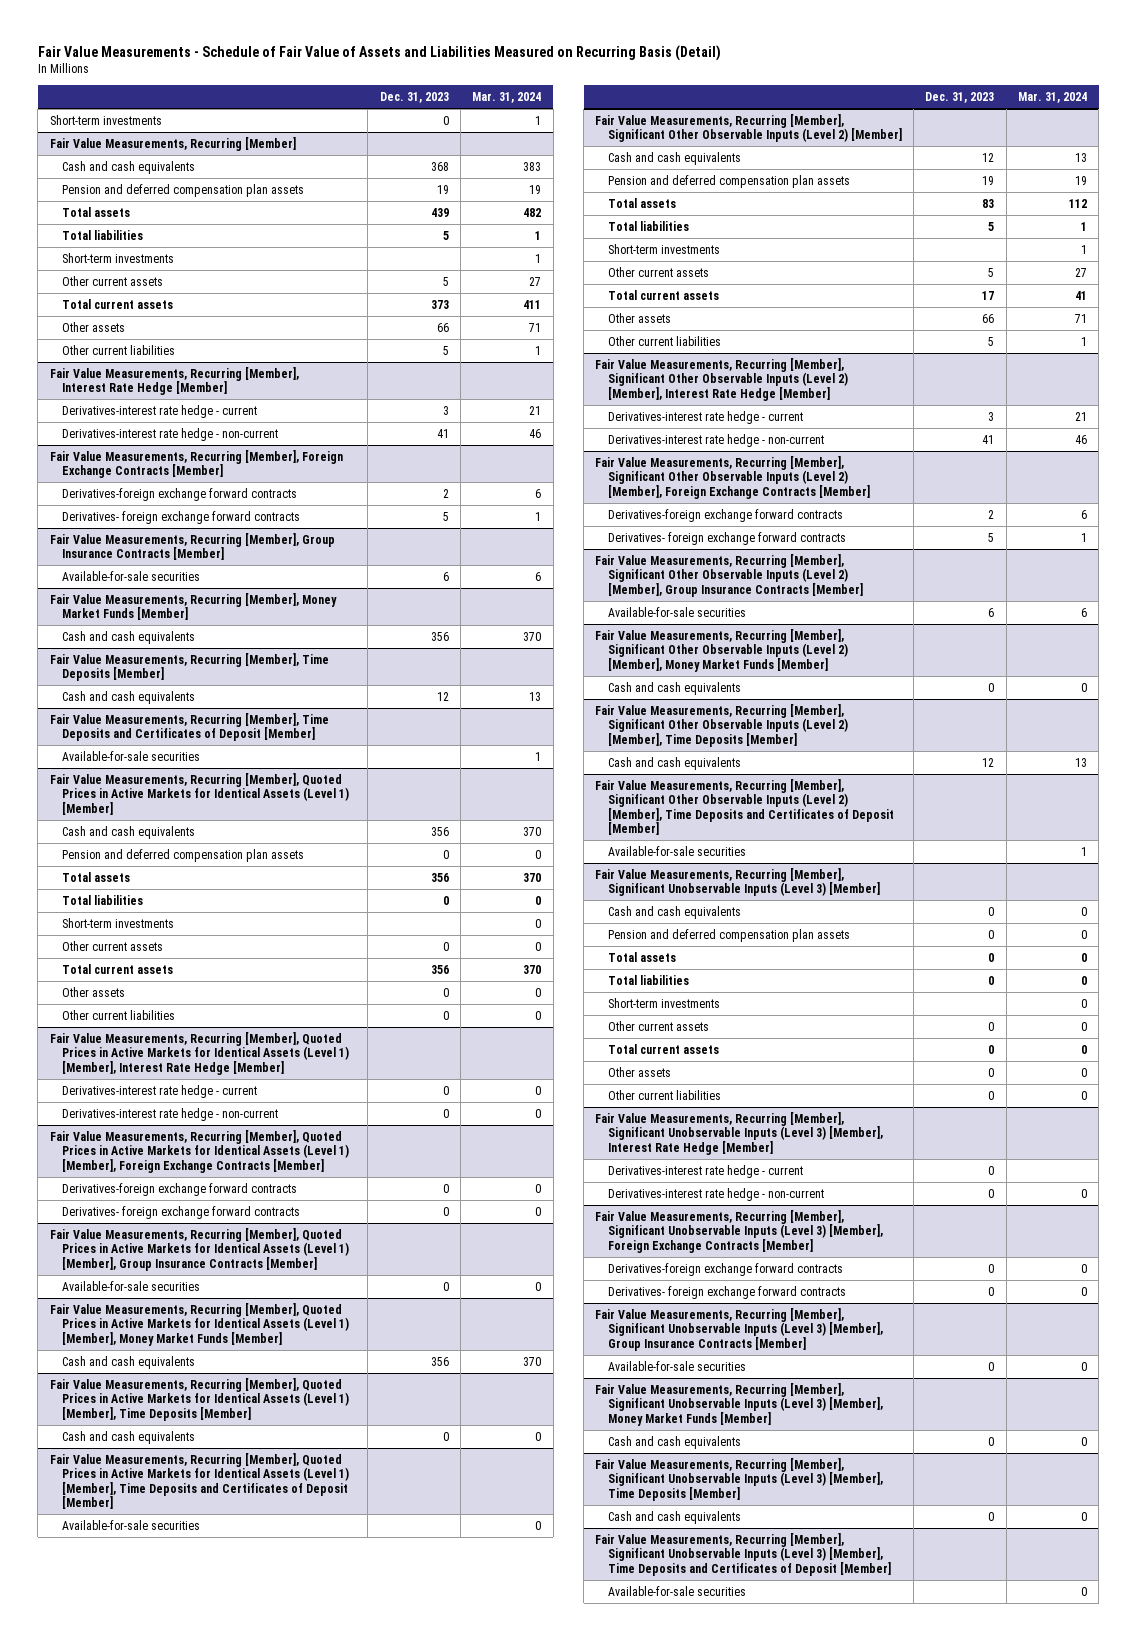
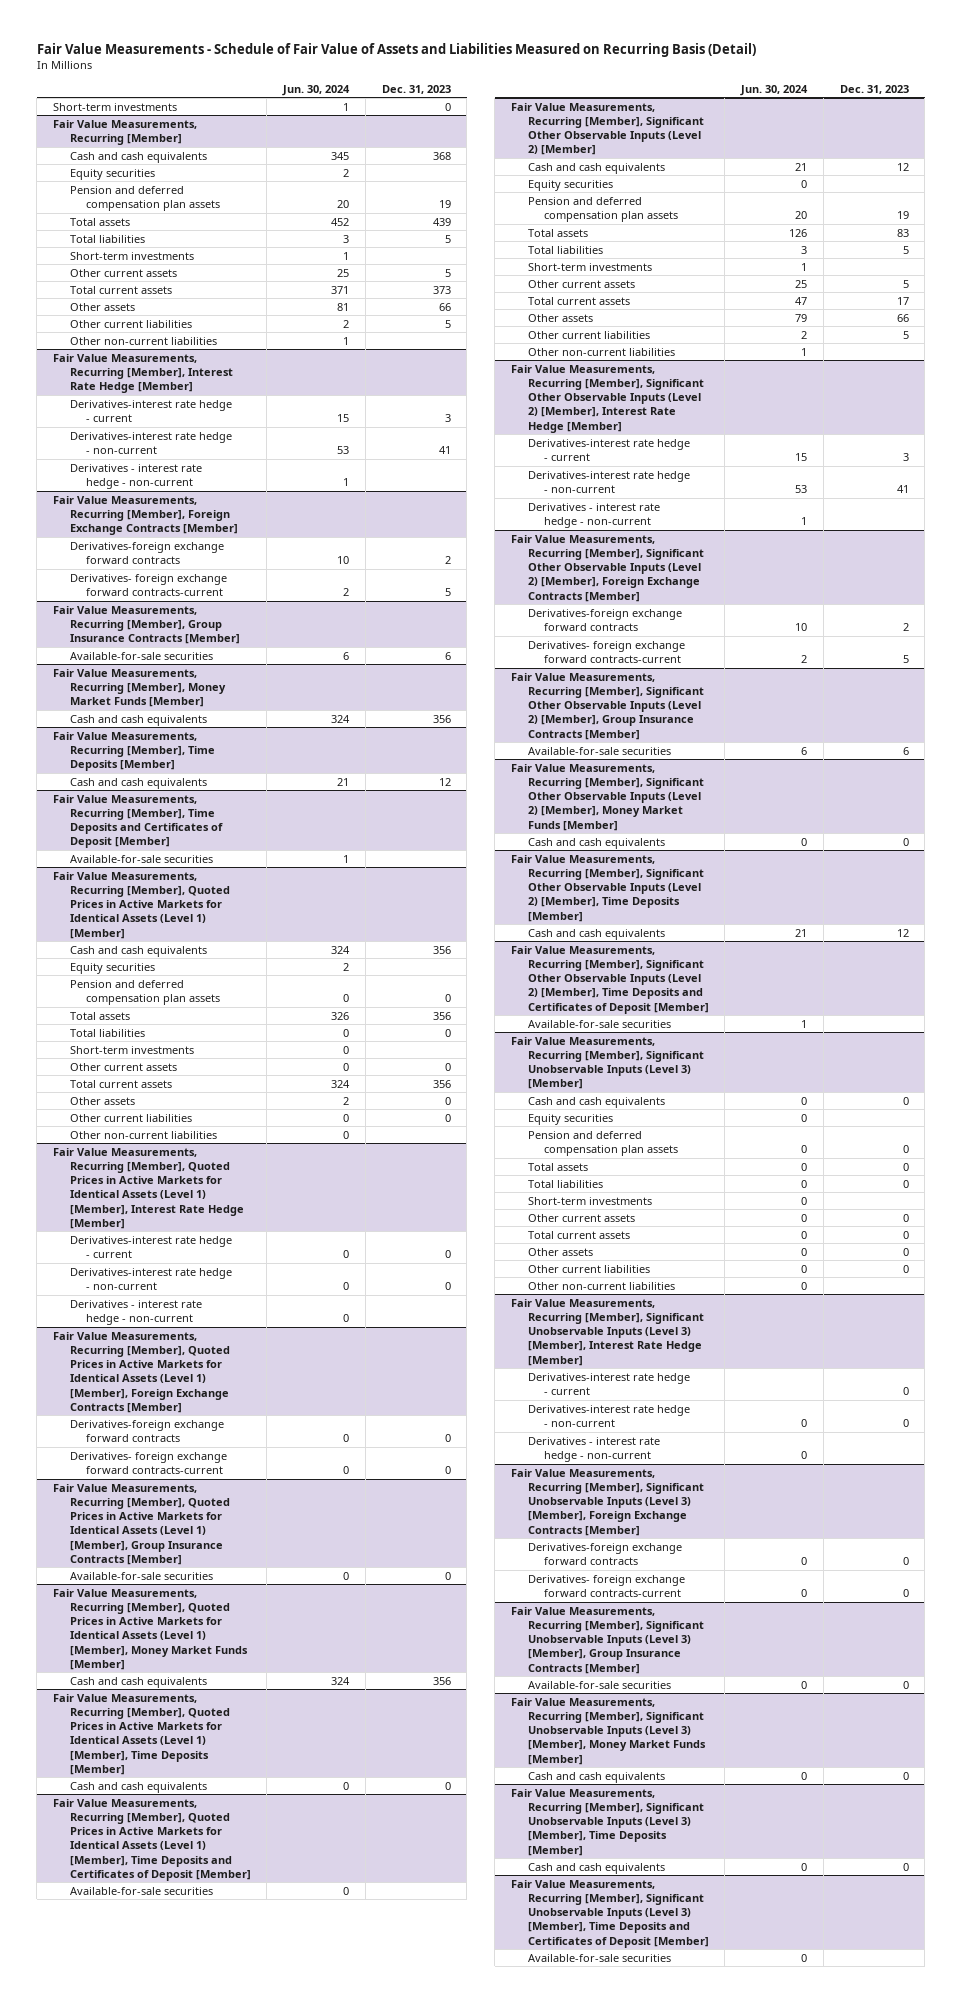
- | Dec. 31, 2023 | Mar. 31, 2024
+ | Jun. 30, 2024 | Dec. 31, 2023
@ Fair Value Measurements, Recurring [Member]
+ Equity securities | 2 |
+ Other non-current liabilities | 1 |
@ Fair Value Measurements, Recurring [Member], Interest Rate Hedge [Member]
+ Derivatives - interest rate hedge - non-current | 1 |
@ Fair Value Measurements, Recurring [Member], Foreign Exchange Contracts [Member]
- Derivatives- foreign exchange forward contracts | 5 | 1
+ Derivatives- foreign exchange forward contracts-current | 2 | 5
@ Fair Value Measurements, Recurring [Member], Quoted Prices in Active Markets for Identical Assets (Level 1) [Member]
+ Equity securities | 2 |
+ Other non-current liabilities | 0 |
@ Fair Value Measurements, Recurring [Member], Quoted Prices in Active Markets for Identical Assets (Level 1) [Member], Interest Rate Hedge [Member]
+ Derivatives - interest rate hedge - non-current | 0 |
@ Fair Value Measurements, Recurring [Member], Quoted Prices in Active Markets for Identical Assets (Level 1) [Member], Foreign Exchange Contracts [Member]
- Derivatives- foreign exchange forward contracts | 0 | 0
+ Derivatives- foreign exchange forward contracts-current | 0 | 0
@ Fair Value Measurements, Recurring [Member], Significant Other Observable Inputs (Level 2) [Member]
+ Equity securities | 0 |
+ Other non-current liabilities | 1 |
@ Fair Value Measurements, Recurring [Member], Significant Other Observable Inputs (Level 2) [Member], Interest Rate Hedge [Member]
+ Derivatives - interest rate hedge - non-current | 1 |
@ Fair Value Measurements, Recurring [Member], Significant Other Observable Inputs (Level 2) [Member], Foreign Exchange Contracts [Member]
- Derivatives- foreign exchange forward contracts | 5 | 1
+ Derivatives- foreign exchange forward contracts-current | 2 | 5
@ Fair Value Measurements, Recurring [Member], Significant Unobservable Inputs (Level 3) [Member]
+ Equity securities | 0 |
+ Other non-current liabilities | 0 |
@ Fair Value Measurements, Recurring [Member], Significant Unobservable Inputs (Level 3) [Member], Interest Rate Hedge [Member]
+ Derivatives - interest rate hedge - non-current | 0 |
@ Fair Value Measurements, Recurring [Member], Significant Unobservable Inputs (Level 3) [Member], Foreign Exchange Contracts [Member]
- Derivatives- foreign exchange forward contracts | 0 | 0
+ Derivatives- foreign exchange forward contracts-current | 0 | 0

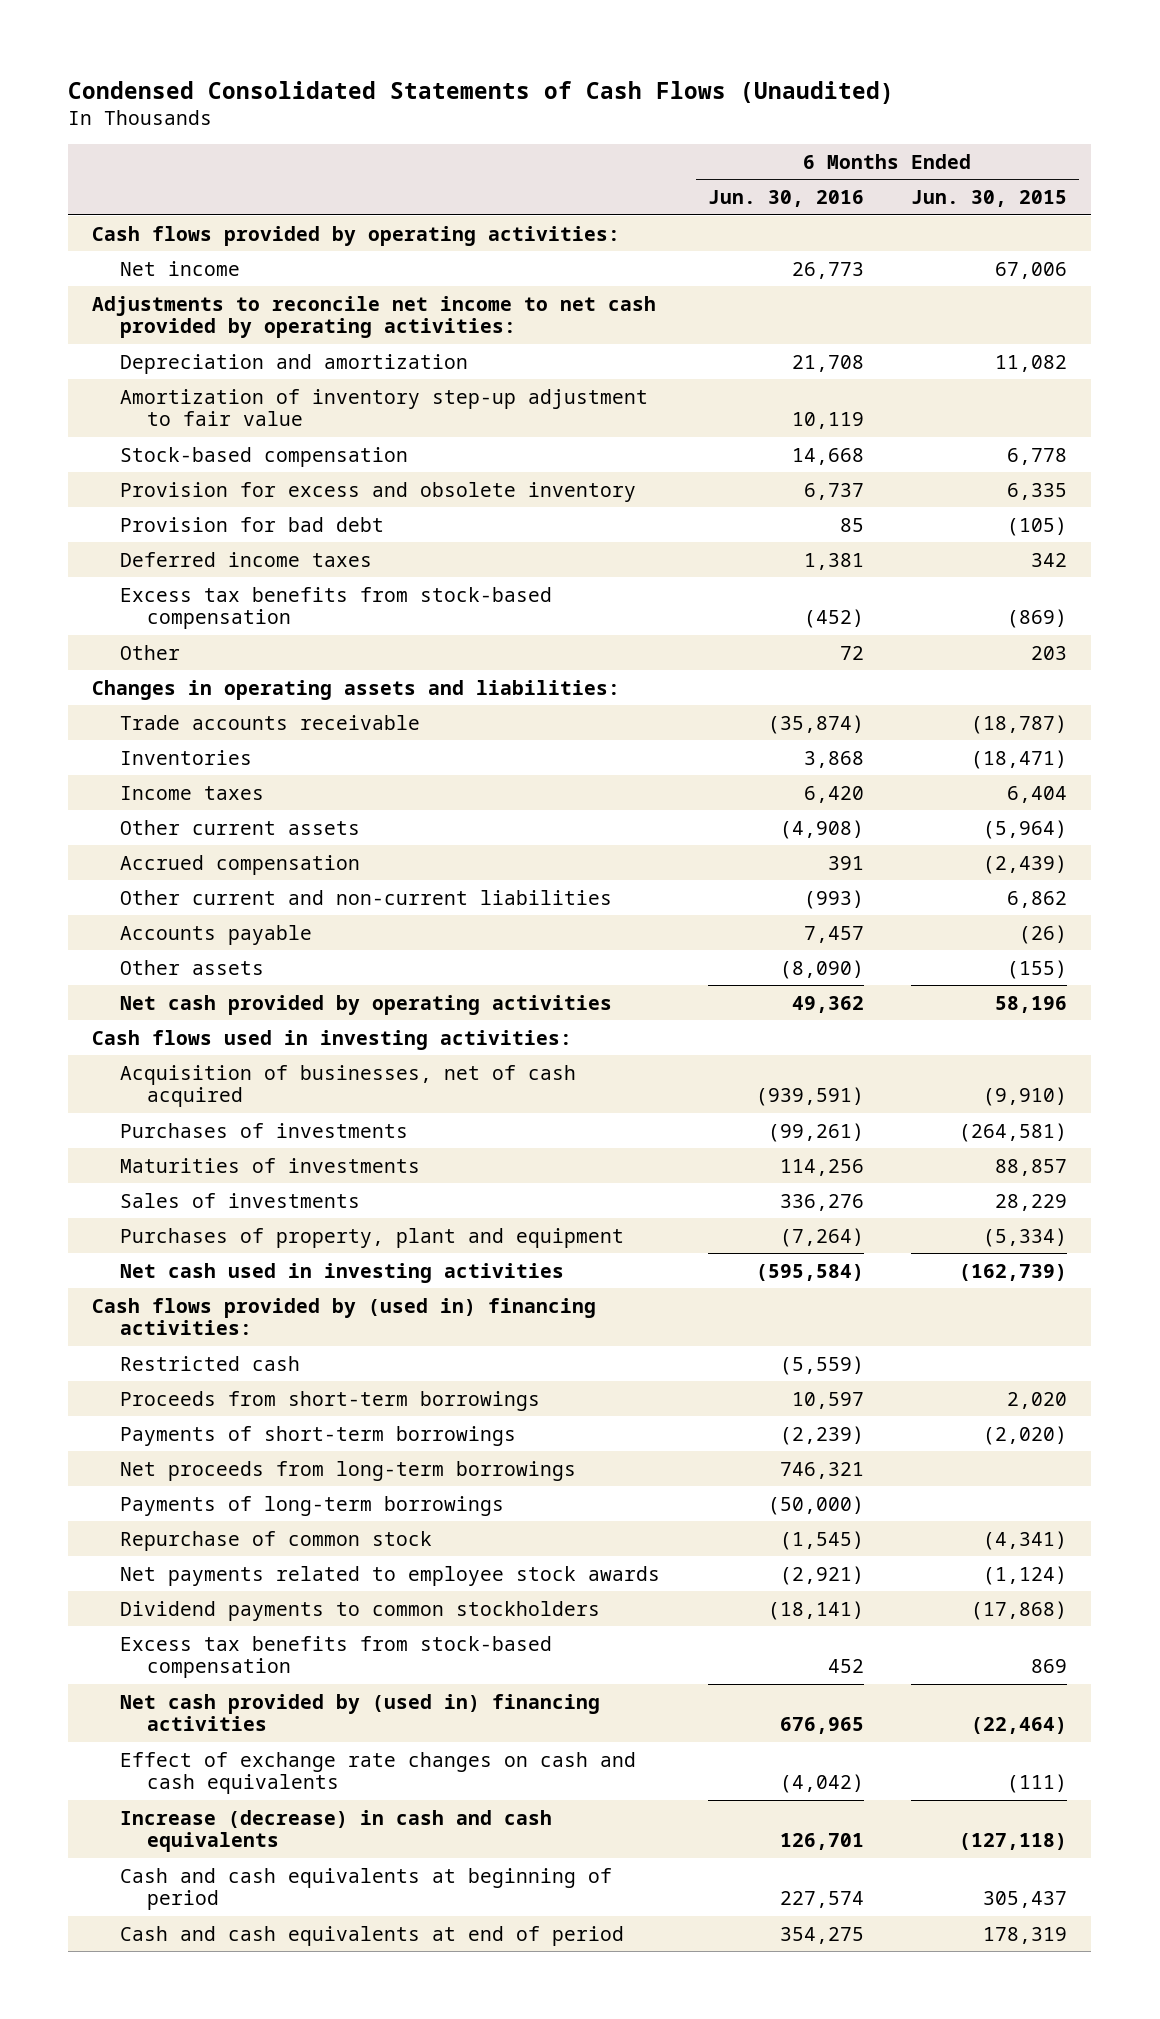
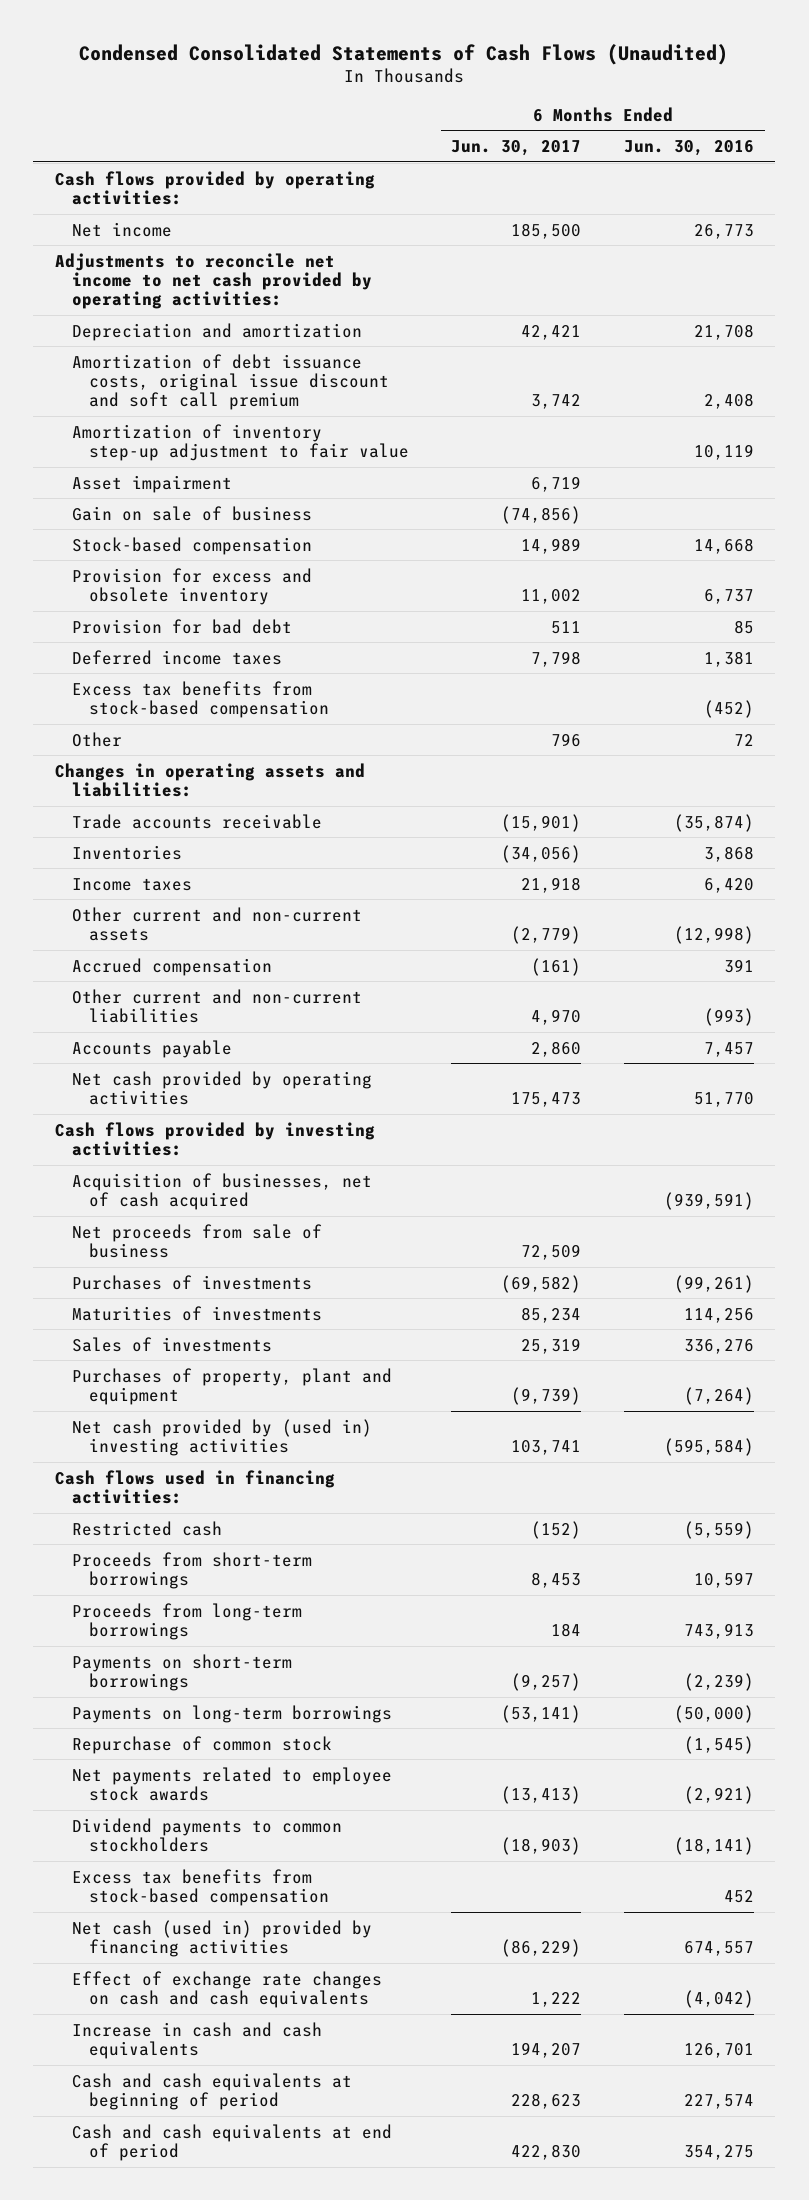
- | 6 Months Ended Jun. 30, 2016 | 6 Months Ended Jun. 30, 2015
+ | 6 Months Ended Jun. 30, 2017 | 6 Months Ended Jun. 30, 2016
+ Amortization of debt issuance costs, original issue discount and soft call premium | 3,742 | 2,408
+ Asset impairment | 6,719 |
+ Gain on sale of business | (74,856) |
- Other current assets | (4,908) | (5,964)
+ Other current and non-current assets | (2,779) | (12,998)
- Other assets | (8,090) | (155)
- Net cash provided by operating activities | 49,362 | 58,196
- Cash flows used in investing activities:
+ Net cash provided by operating activities | 175,473 | 51,770
+ Cash flows provided by investing activities:
+ Net proceeds from sale of business | 72,509 |
- Net cash used in investing activities | (595,584) | (162,739)
- Cash flows provided by (used in) financing activities:
+ Net cash provided by (used in) investing activities | 103,741 | (595,584)
+ Cash flows used in financing activities:
- Payments of short-term borrowings | (2,239) | (2,020)
- Net proceeds from long-term borrowings | 746,321 |
- Payments of long-term borrowings | (50,000) |
+ Proceeds from long-term borrowings | 184 | 743,913
+ Payments on short-term borrowings | (9,257) | (2,239)
+ Payments on long-term borrowings | (53,141) | (50,000)
- Net cash provided by (used in) financing activities | 676,965 | (22,464)
+ Net cash (used in) provided by financing activities | (86,229) | 674,557
- Increase (decrease) in cash and cash equivalents | 126,701 | (127,118)
+ Increase in cash and cash equivalents | 194,207 | 126,701

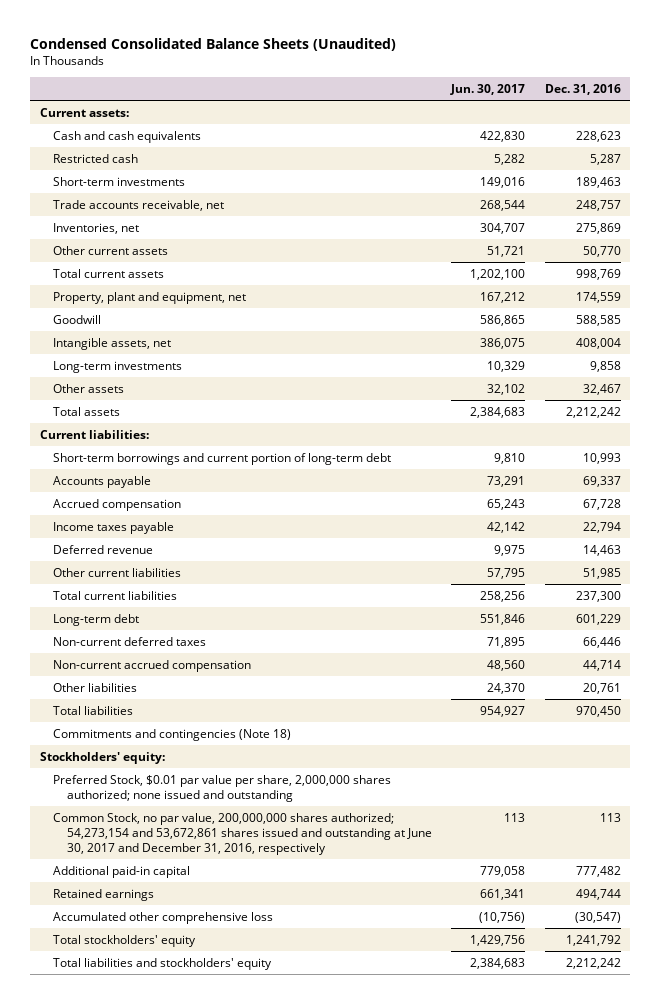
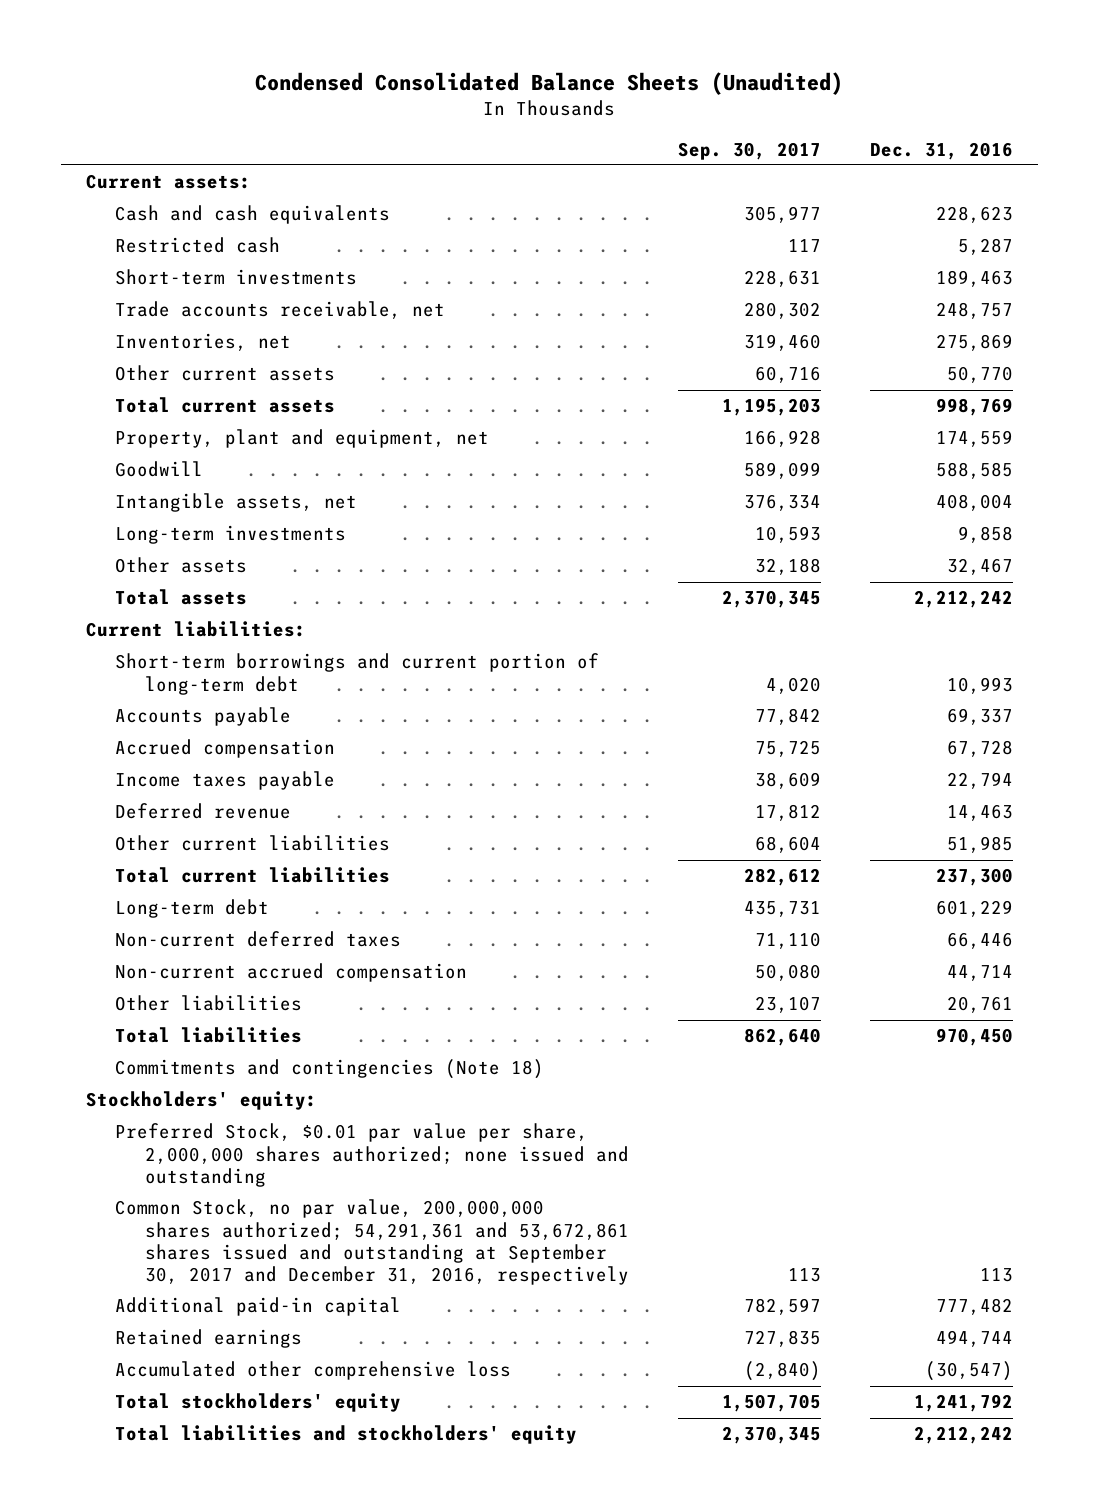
- | Jun. 30, 2017 | Dec. 31, 2016
+ | Sep. 30, 2017 | Dec. 31, 2016
- Common Stock, no par value, 200,000,000 shares authorized; 54,273,154 and 53,672,861 shares issued and outstanding at June 30, 2017 and December 31, 2016, respectively | 113 | 113
+ Common Stock, no par value, 200,000,000 shares authorized; 54,291,361 and 53,672,861 shares issued and outstanding at September 30, 2017 and December 31, 2016, respectively | 113 | 113

